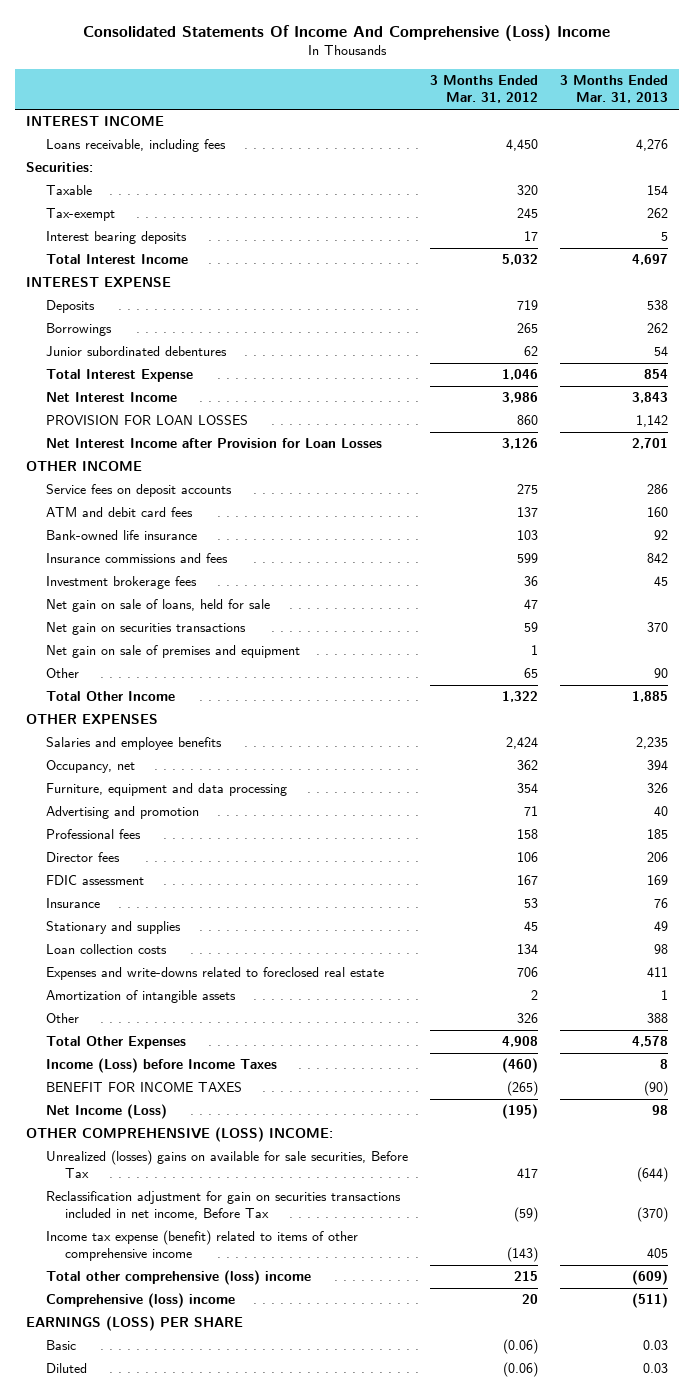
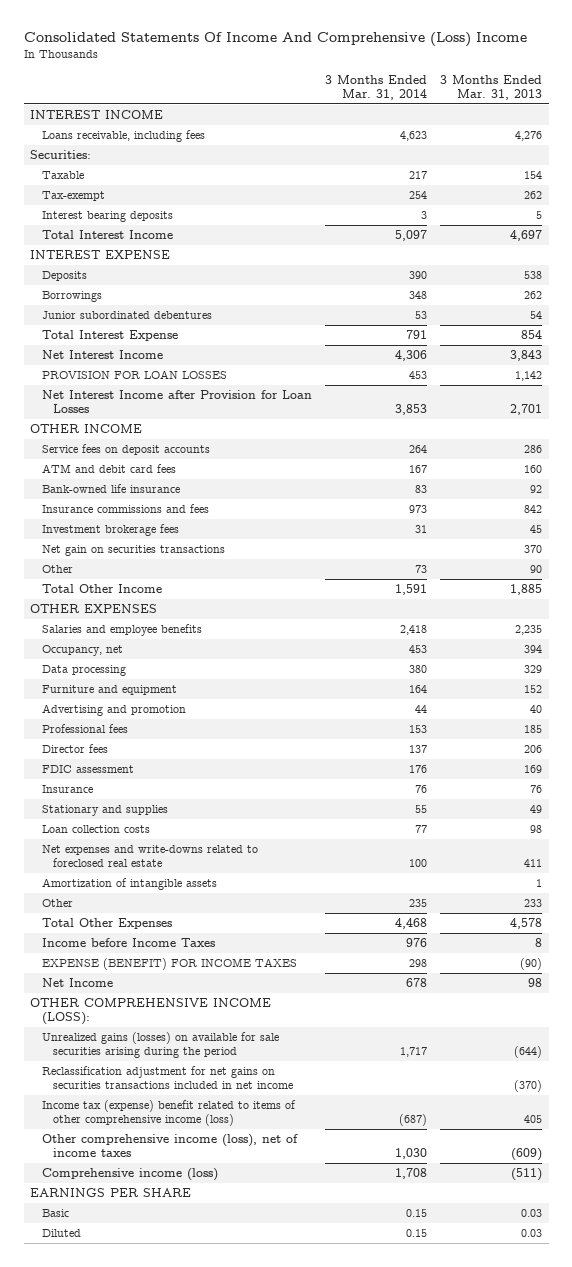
- | 3 Months Ended Mar. 31, 2012 | 3 Months Ended Mar. 31, 2013
+ | 3 Months Ended Mar. 31, 2014 | 3 Months Ended Mar. 31, 2013
- Net gain on sale of loans, held for sale | 47 |
- Net gain on sale of premises and equipment | 1 |
- Furniture, equipment and data processing | 354 | 326
+ Data processing | 380 | 329
+ Furniture and equipment | 164 | 152
- Expenses and write-downs related to foreclosed real estate | 706 | 411
+ Net expenses and write-downs related to foreclosed real estate | 100 | 411
- Other | 326 | 388
+ Other | 235 | 233
- Income (Loss) before Income Taxes | (460) | 8
- BENEFIT FOR INCOME TAXES | (265) | (90)
- Net Income (Loss) | (195) | 98
- OTHER COMPREHENSIVE (LOSS) INCOME:
- Unrealized (losses) gains on available for sale securities, Before Tax | 417 | (644)
- Reclassification adjustment for gain on securities transactions included in net income, Before Tax | (59) | (370)
- Income tax expense (benefit) related to items of other comprehensive income | (143) | 405
- Total other comprehensive (loss) income | 215 | (609)
- Comprehensive (loss) income | 20 | (511)
- EARNINGS (LOSS) PER SHARE
+ Income before Income Taxes | 976 | 8
+ EXPENSE (BENEFIT) FOR INCOME TAXES | 298 | (90)
+ Net Income | 678 | 98
+ OTHER COMPREHENSIVE INCOME (LOSS):
+ Unrealized gains (losses) on available for sale securities arising during the period | 1,717 | (644)
+ Reclassification adjustment for net gains on securities transactions included in net income | | (370)
+ Income tax (expense) benefit related to items of other comprehensive income (loss) | (687) | 405
+ Other comprehensive income (loss), net of income taxes | 1,030 | (609)
+ Comprehensive income (loss) | 1,708 | (511)
+ EARNINGS PER SHARE

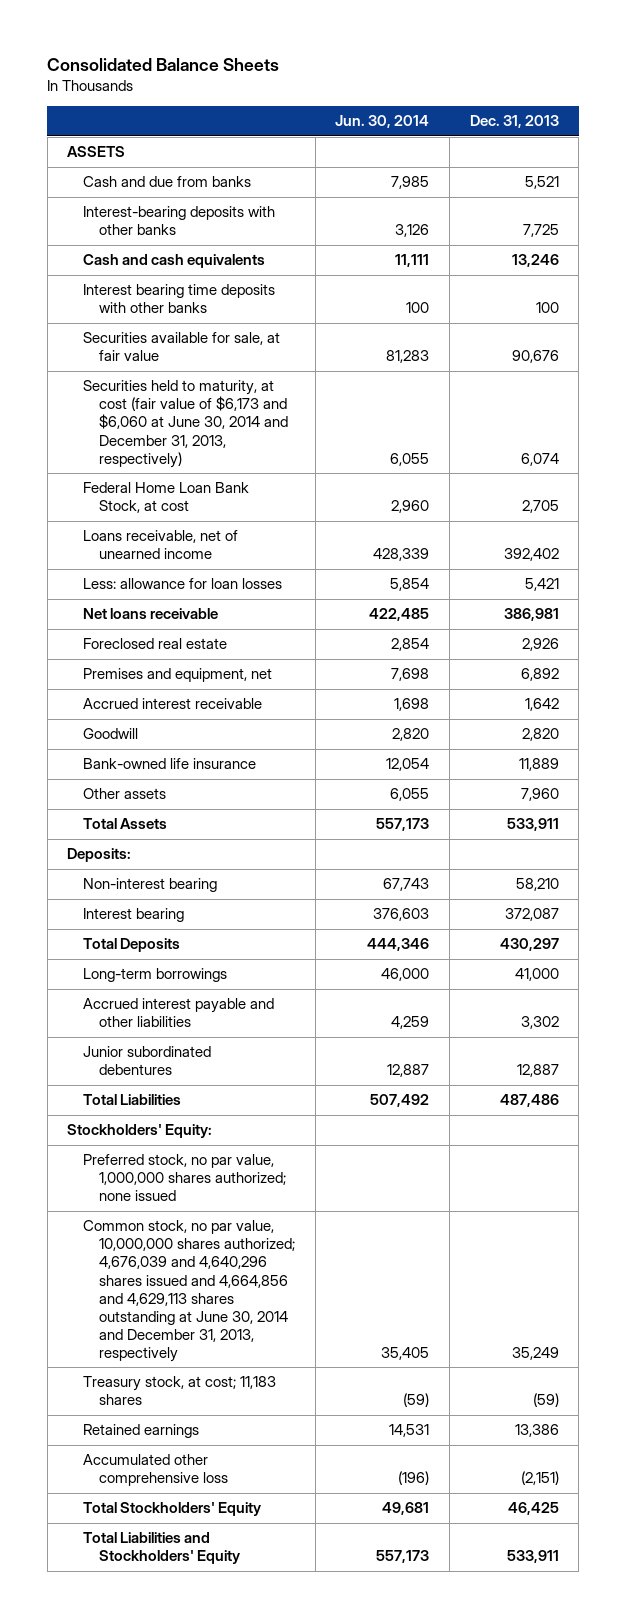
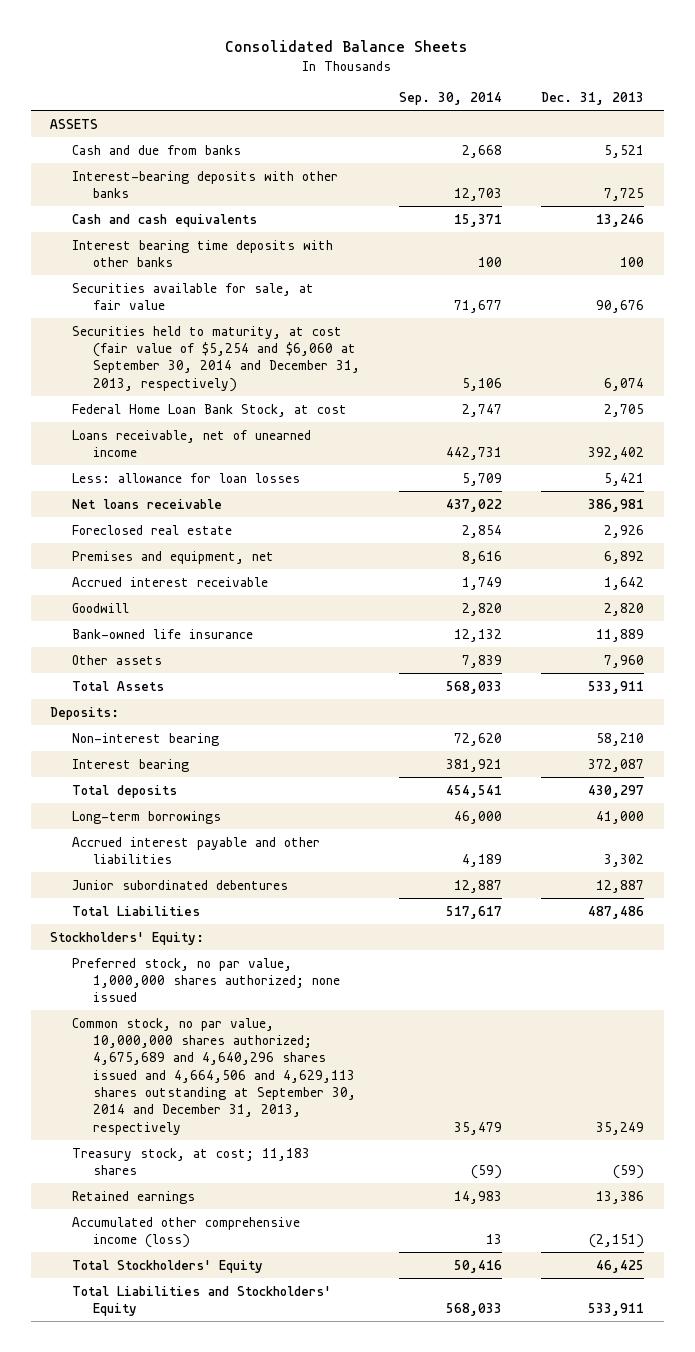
- | Jun. 30, 2014 | Dec. 31, 2013
+ | Sep. 30, 2014 | Dec. 31, 2013
- Securities held to maturity, at cost (fair value of $6,173 and $6,060 at June 30, 2014 and December 31, 2013, respectively) | 6,055 | 6,074
+ Securities held to maturity, at cost (fair value of $5,254 and $6,060 at September 30, 2014 and December 31, 2013, respectively) | 5,106 | 6,074
- Total Deposits | 444,346 | 430,297
+ Total deposits | 454,541 | 430,297
- Common stock, no par value, 10,000,000 shares authorized; 4,676,039 and 4,640,296 shares issued and 4,664,856 and 4,629,113 shares outstanding at June 30, 2014 and December 31, 2013, respectively | 35,405 | 35,249
+ Common stock, no par value, 10,000,000 shares authorized; 4,675,689 and 4,640,296 shares issued and 4,664,506 and 4,629,113 shares outstanding at September 30, 2014 and December 31, 2013, respectively | 35,479 | 35,249
- Accumulated other comprehensive loss | (196) | (2,151)
+ Accumulated other comprehensive income (loss) | 13 | (2,151)

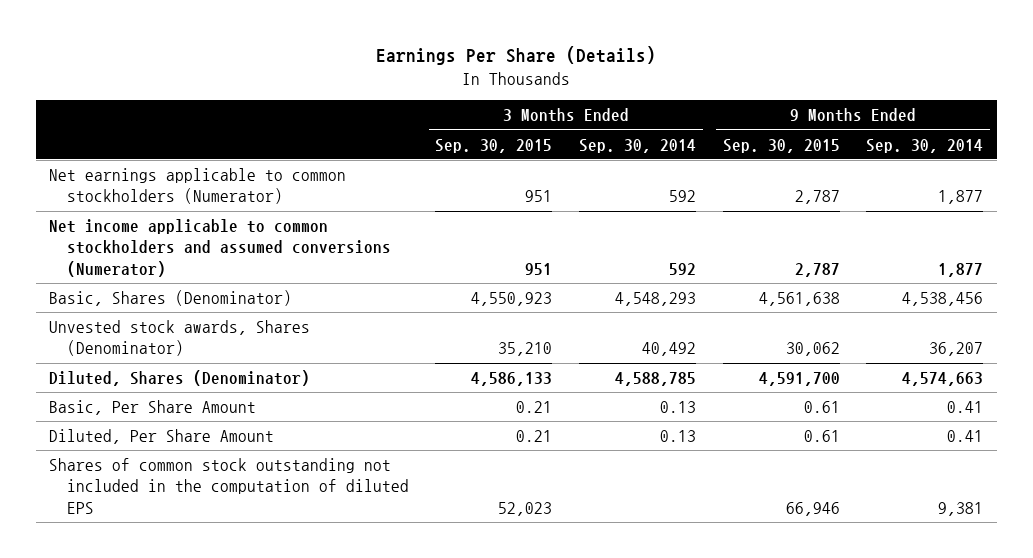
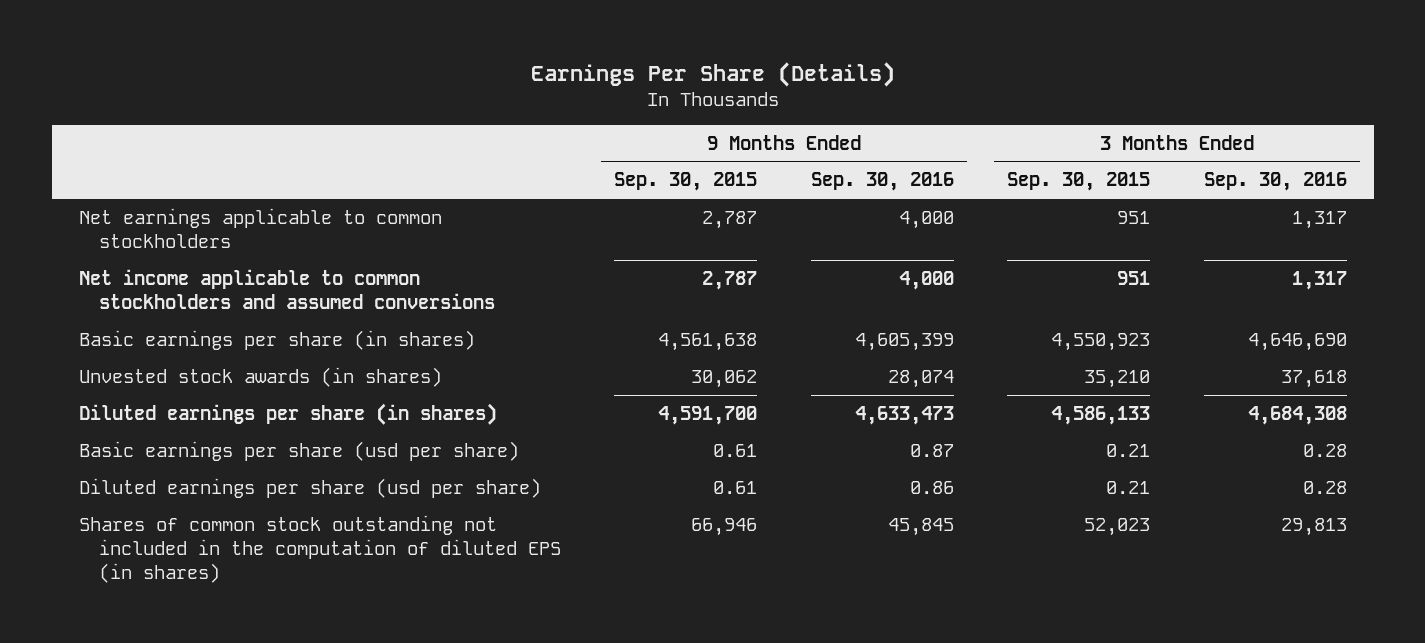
- | 3 Months Ended Sep. 30, 2015 | 3 Months Ended Sep. 30, 2014 | 9 Months Ended Sep. 30, 2015 | 9 Months Ended Sep. 30, 2014
+ | 9 Months Ended Sep. 30, 2015 | 9 Months Ended Sep. 30, 2016 | 3 Months Ended Sep. 30, 2015 | 3 Months Ended Sep. 30, 2016
- Net earnings applicable to common stockholders (Numerator) | 951 | 592 | 2,787 | 1,877
- Net income applicable to common stockholders and assumed conversions (Numerator) | 951 | 592 | 2,787 | 1,877
- Basic, Shares (Denominator) | 4,550,923 | 4,548,293 | 4,561,638 | 4,538,456
- Unvested stock awards, Shares (Denominator) | 35,210 | 40,492 | 30,062 | 36,207
- Diluted, Shares (Denominator) | 4,586,133 | 4,588,785 | 4,591,700 | 4,574,663
- Basic, Per Share Amount | 0.21 | 0.13 | 0.61 | 0.41
- Diluted, Per Share Amount | 0.21 | 0.13 | 0.61 | 0.41
- Shares of common stock outstanding not included in the computation of diluted EPS | 52,023 | | 66,946 | 9,381
+ Net earnings applicable to common stockholders | 2,787 | 4,000 | 951 | 1,317
+ Net income applicable to common stockholders and assumed conversions | 2,787 | 4,000 | 951 | 1,317
+ Basic earnings per share (in shares) | 4,561,638 | 4,605,399 | 4,550,923 | 4,646,690
+ Unvested stock awards (in shares) | 30,062 | 28,074 | 35,210 | 37,618
+ Diluted earnings per share (in shares) | 4,591,700 | 4,633,473 | 4,586,133 | 4,684,308
+ Basic earnings per share (usd per share) | 0.61 | 0.87 | 0.21 | 0.28
+ Diluted earnings per share (usd per share) | 0.61 | 0.86 | 0.21 | 0.28
+ Shares of common stock outstanding not included in the computation of diluted EPS (in shares) | 66,946 | 45,845 | 52,023 | 29,813

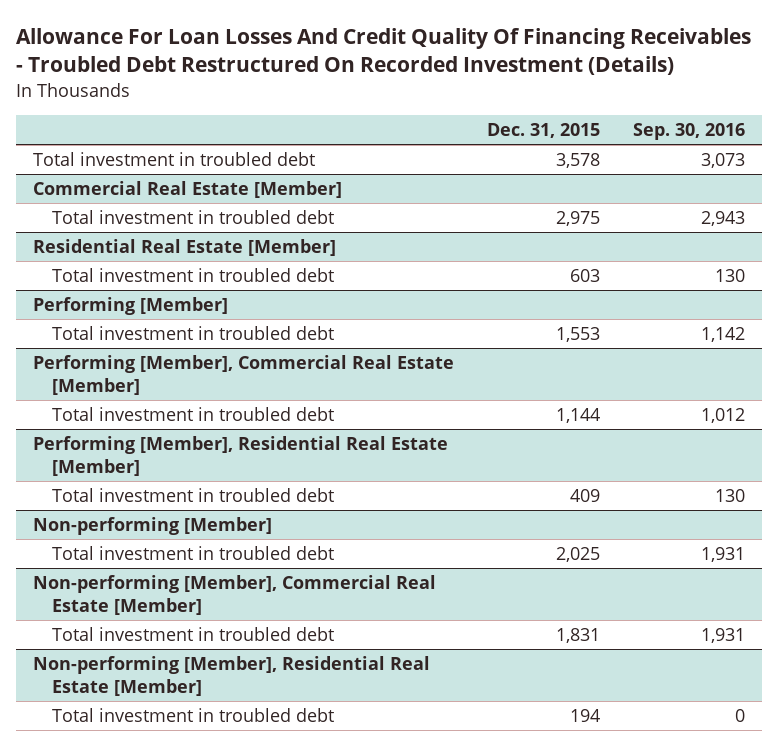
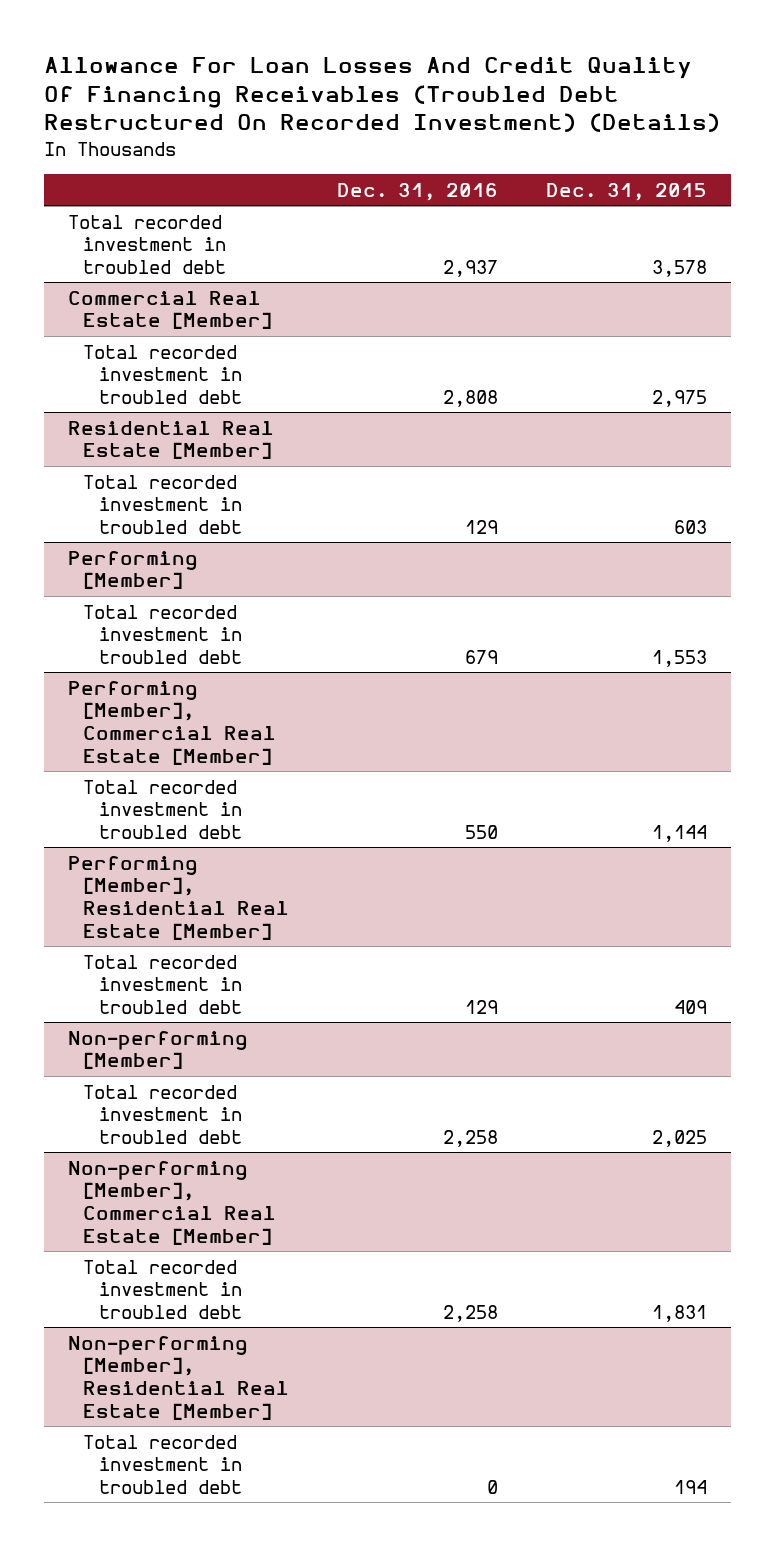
- Allowance For Loan Losses And Credit Quality Of Financing Receivables - Troubled Debt Restructured On Recorded Investment (Details)
+ Allowance For Loan Losses And Credit Quality Of Financing Receivables (Troubled Debt Restructured On Recorded Investment) (Details)
- | Dec. 31, 2015 | Sep. 30, 2016
+ | Dec. 31, 2016 | Dec. 31, 2015
- Total investment in troubled debt | 3,578 | 3,073
+ Total recorded investment in troubled debt | 2,937 | 3,578
@ Commercial Real Estate [Member]
- Total investment in troubled debt | 2,975 | 2,943
+ Total recorded investment in troubled debt | 2,808 | 2,975
@ Residential Real Estate [Member]
- Total investment in troubled debt | 603 | 130
+ Total recorded investment in troubled debt | 129 | 603
@ Performing [Member]
- Total investment in troubled debt | 1,553 | 1,142
+ Total recorded investment in troubled debt | 679 | 1,553
@ Performing [Member], Commercial Real Estate [Member]
- Total investment in troubled debt | 1,144 | 1,012
+ Total recorded investment in troubled debt | 550 | 1,144
@ Performing [Member], Residential Real Estate [Member]
- Total investment in troubled debt | 409 | 130
+ Total recorded investment in troubled debt | 129 | 409
@ Non-performing [Member]
- Total investment in troubled debt | 2,025 | 1,931
+ Total recorded investment in troubled debt | 2,258 | 2,025
@ Non-performing [Member], Commercial Real Estate [Member]
- Total investment in troubled debt | 1,831 | 1,931
+ Total recorded investment in troubled debt | 2,258 | 1,831
@ Non-performing [Member], Residential Real Estate [Member]
- Total investment in troubled debt | 194 | 0
+ Total recorded investment in troubled debt | 0 | 194

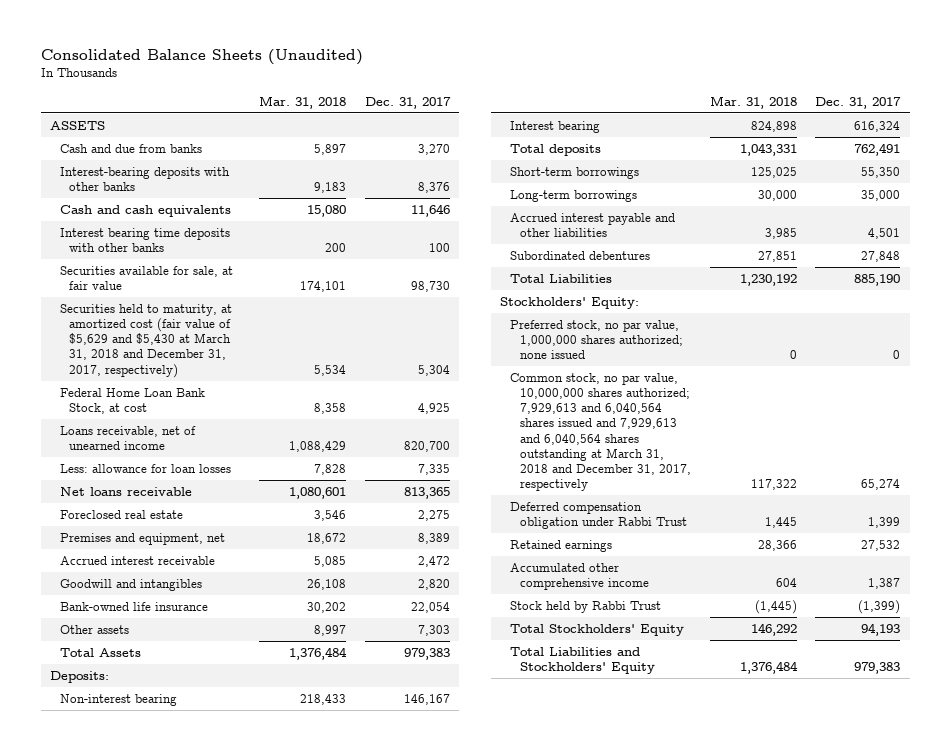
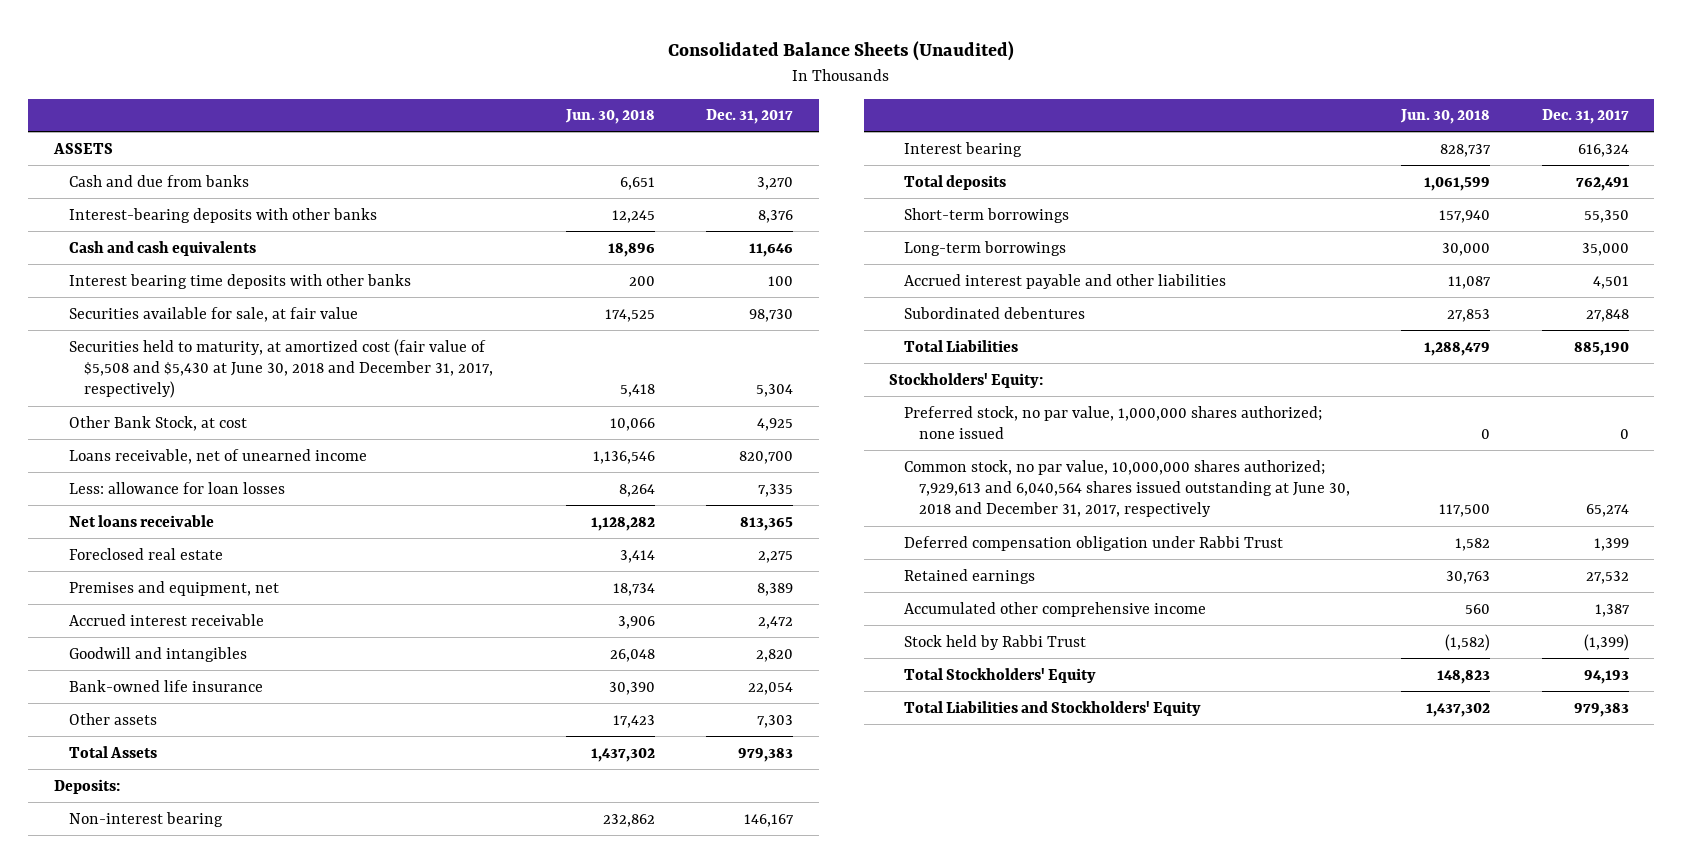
- | Mar. 31, 2018 | Dec. 31, 2017
+ | Jun. 30, 2018 | Dec. 31, 2017
- Securities held to maturity, at amortized cost (fair value of $5,629 and $5,430 at March 31, 2018 and December 31, 2017, respectively) | 5,534 | 5,304
- Federal Home Loan Bank Stock, at cost | 8,358 | 4,925
+ Securities held to maturity, at amortized cost (fair value of $5,508 and $5,430 at June 30, 2018 and December 31, 2017, respectively) | 5,418 | 5,304
+ Other Bank Stock, at cost | 10,066 | 4,925
- Common stock, no par value, 10,000,000 shares authorized; 7,929,613 and 6,040,564 shares issued and 7,929,613 and 6,040,564 shares outstanding at March 31, 2018 and December 31, 2017, respectively | 117,322 | 65,274
+ Common stock, no par value, 10,000,000 shares authorized; 7,929,613 and 6,040,564 shares issued outstanding at June 30, 2018 and December 31, 2017, respectively | 117,500 | 65,274

